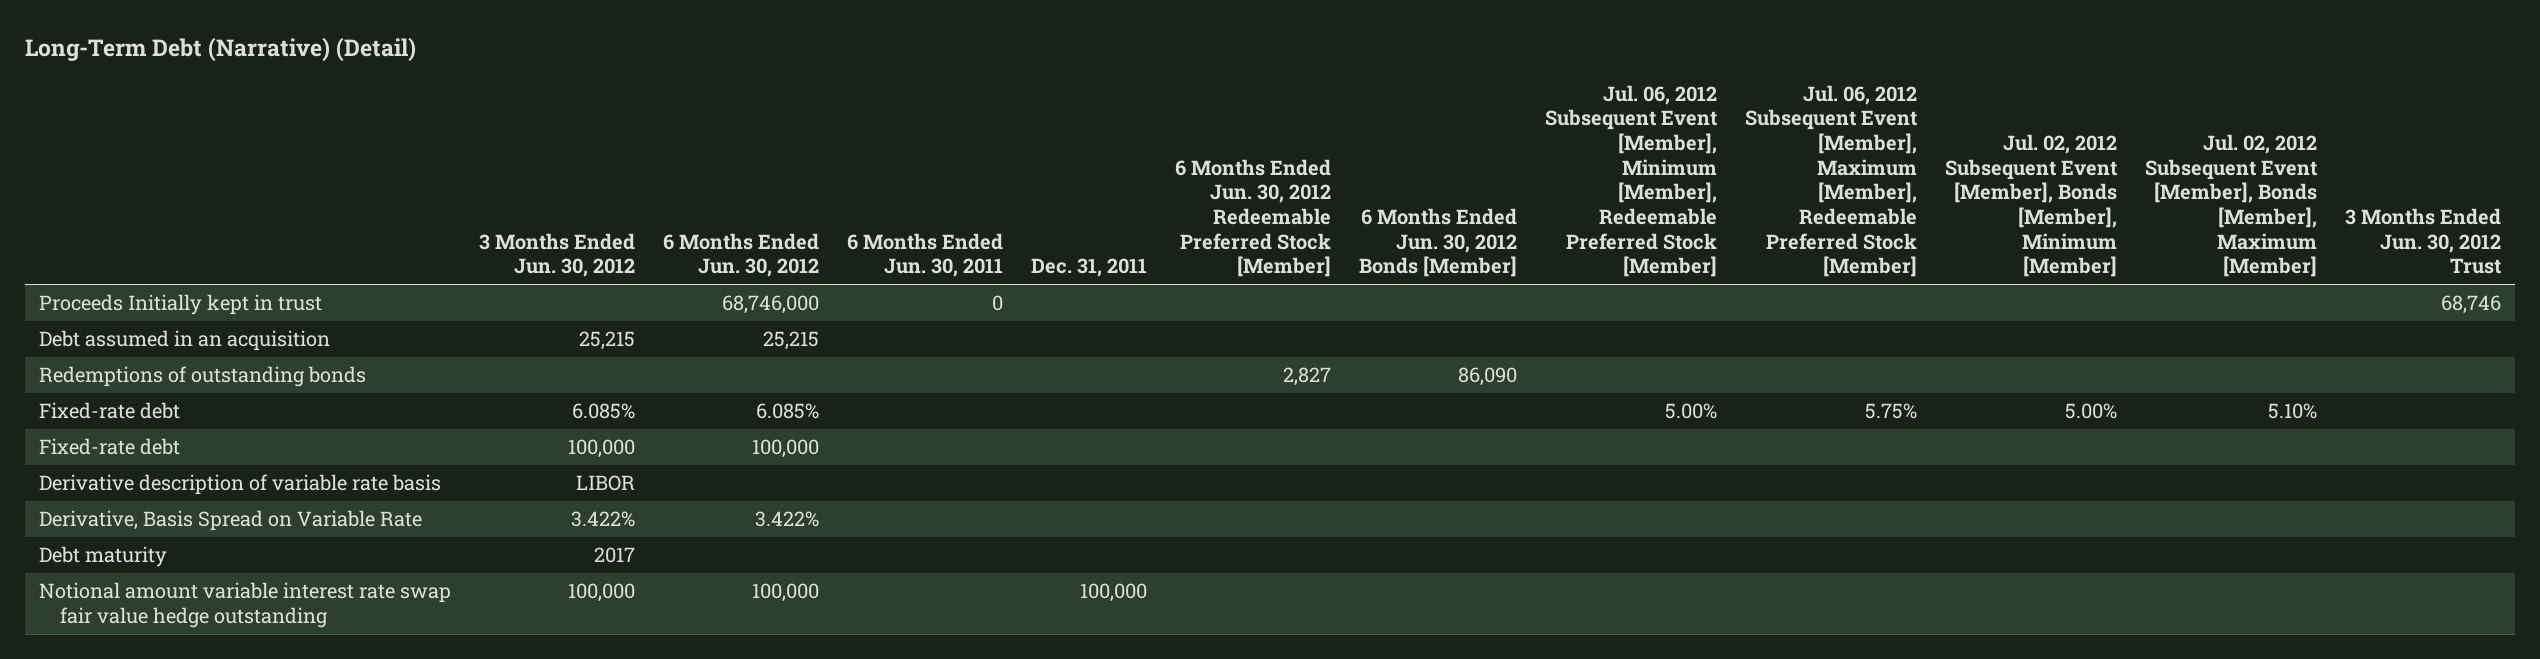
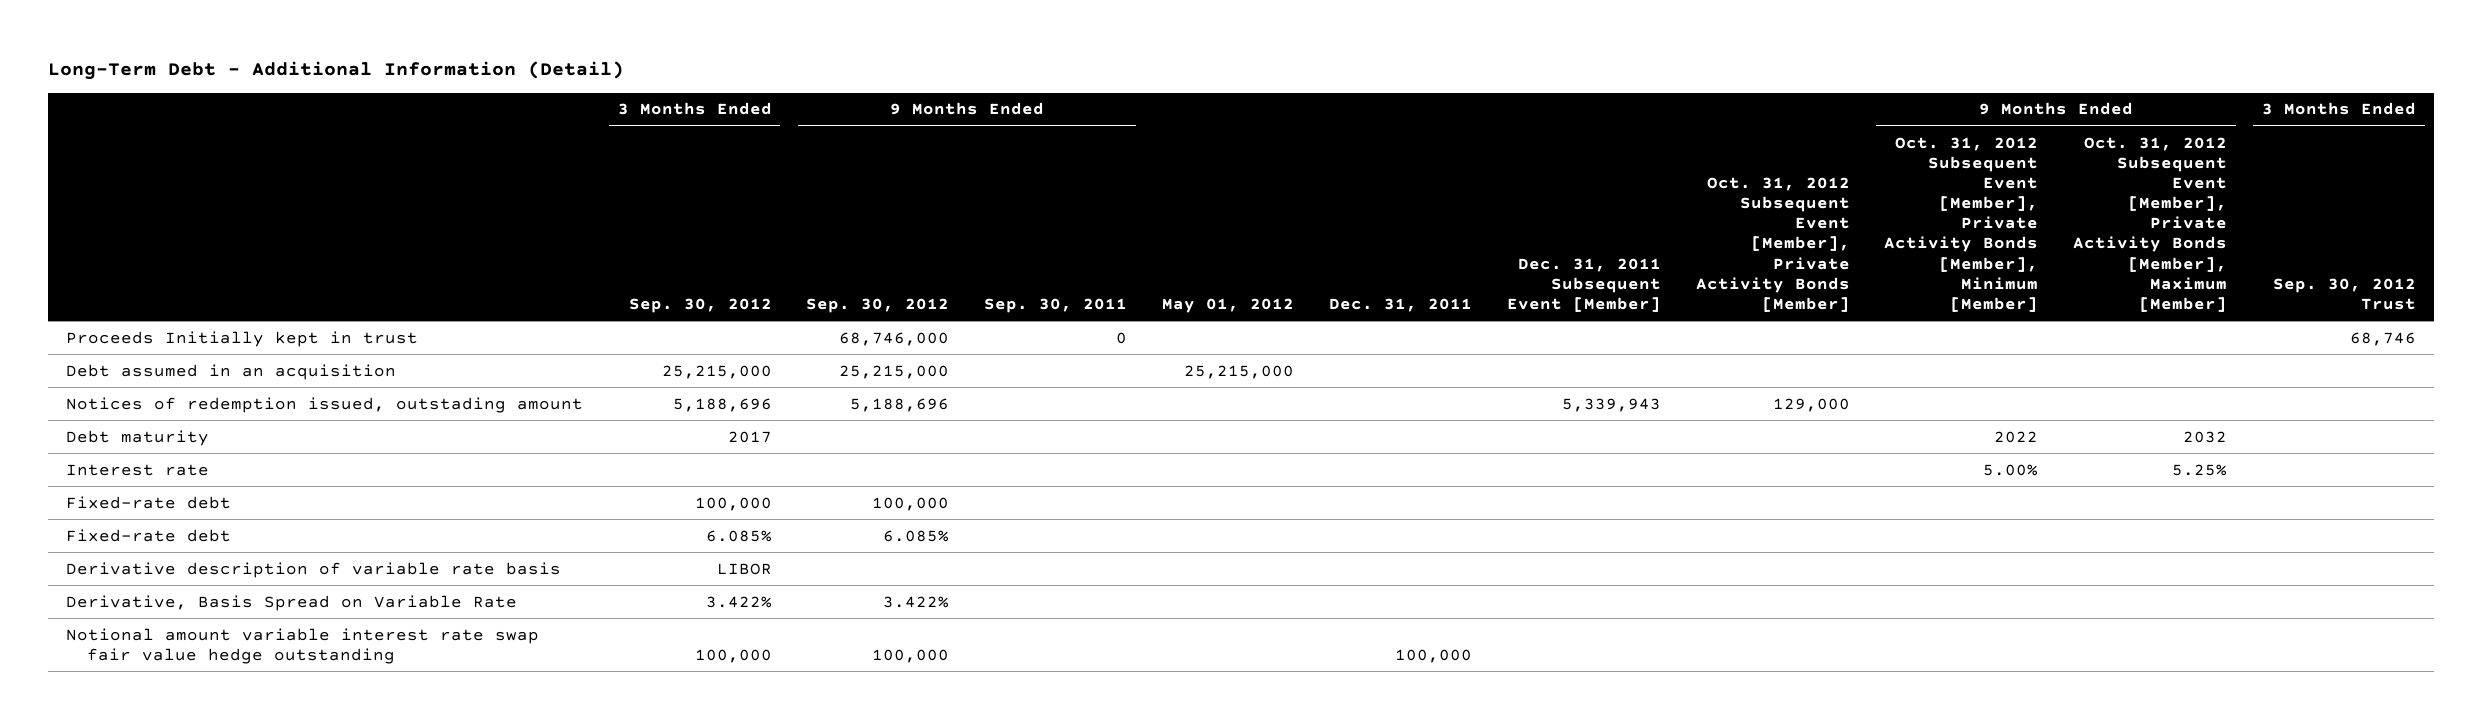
- Long-Term Debt (Narrative) (Detail)
+ Long-Term Debt - Additional Information (Detail)
- | 3 Months Ended Jun. 30, 2012 | 6 Months Ended Jun. 30, 2012 | 6 Months Ended Jun. 30, 2011 | Dec. 31, 2011 | 6 Months Ended Jun. 30, 2012 Redeemable Preferred Stock [Member] | 6 Months Ended Jun. 30, 2012 Bonds [Member] | Jul. 06, 2012 Subsequent Event [Member], Minimum [Member], Redeemable Preferred Stock [Member] | Jul. 06, 2012 Subsequent Event [Member], Maximum [Member], Redeemable Preferred Stock [Member] | Jul. 02, 2012 Subsequent Event [Member], Bonds [Member], Minimum [Member] | Jul. 02, 2012 Subsequent Event [Member], Bonds [Member], Maximum [Member] | 3 Months Ended Jun. 30, 2012 Trust
+ | 3 Months Ended Sep. 30, 2012 | 9 Months Ended Sep. 30, 2012 | 9 Months Ended Sep. 30, 2011 | May 01, 2012 | Dec. 31, 2011 | Dec. 31, 2011 Subsequent Event [Member] | Oct. 31, 2012 Subsequent Event [Member], Private Activity Bonds [Member] | 9 Months Ended Oct. 31, 2012 Subsequent Event [Member], Private Activity Bonds [Member], Minimum [Member] | 9 Months Ended Oct. 31, 2012 Subsequent Event [Member], Private Activity Bonds [Member], Maximum [Member] | 3 Months Ended Sep. 30, 2012 Trust
- Redemptions of outstanding bonds | | | | | 2,827 | 86,090 | | | | |
+ Notices of redemption issued, outstading amount | 5,188,696 | 5,188,696 | | | | 5,339,943 | 129,000 | | |
moved up: Debt maturity | 2017 | | | | | | | 2022 | 2032 |
+ Interest rate | | | | | | | | 5.00% | 5.25% |

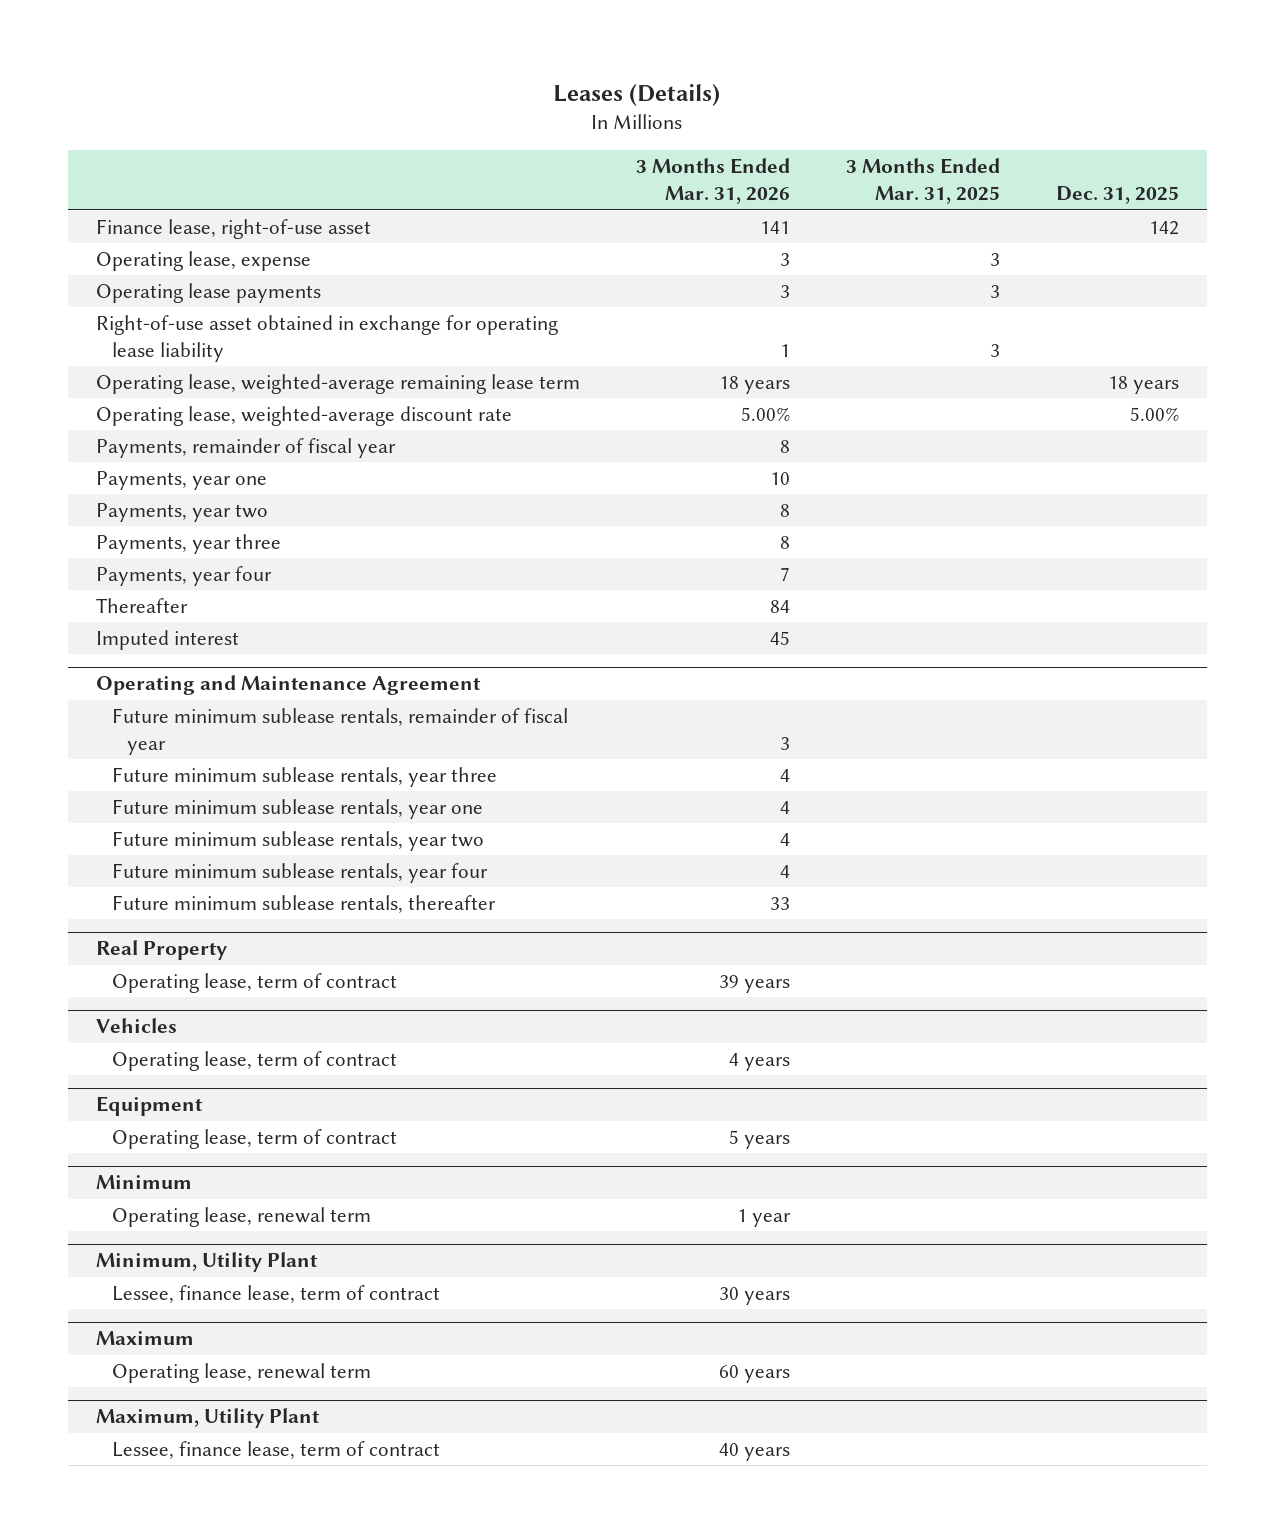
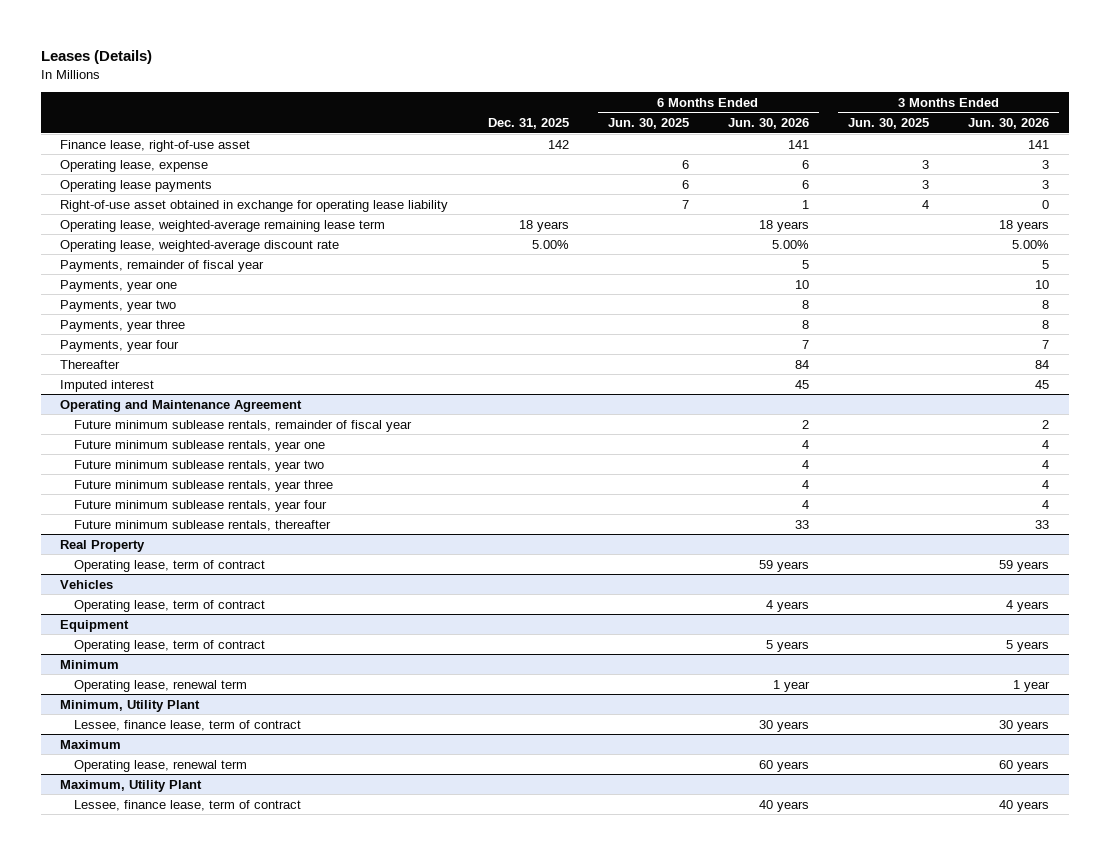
- | 3 Months Ended Mar. 31, 2026 | 3 Months Ended Mar. 31, 2025 | Dec. 31, 2025
+ | Dec. 31, 2025 | 6 Months Ended Jun. 30, 2025 | 6 Months Ended Jun. 30, 2026 | 3 Months Ended Jun. 30, 2025 | 3 Months Ended Jun. 30, 2026
@ Operating and Maintenance Agreement
moved down: Future minimum sublease rentals, year three | | | 4 | | 4

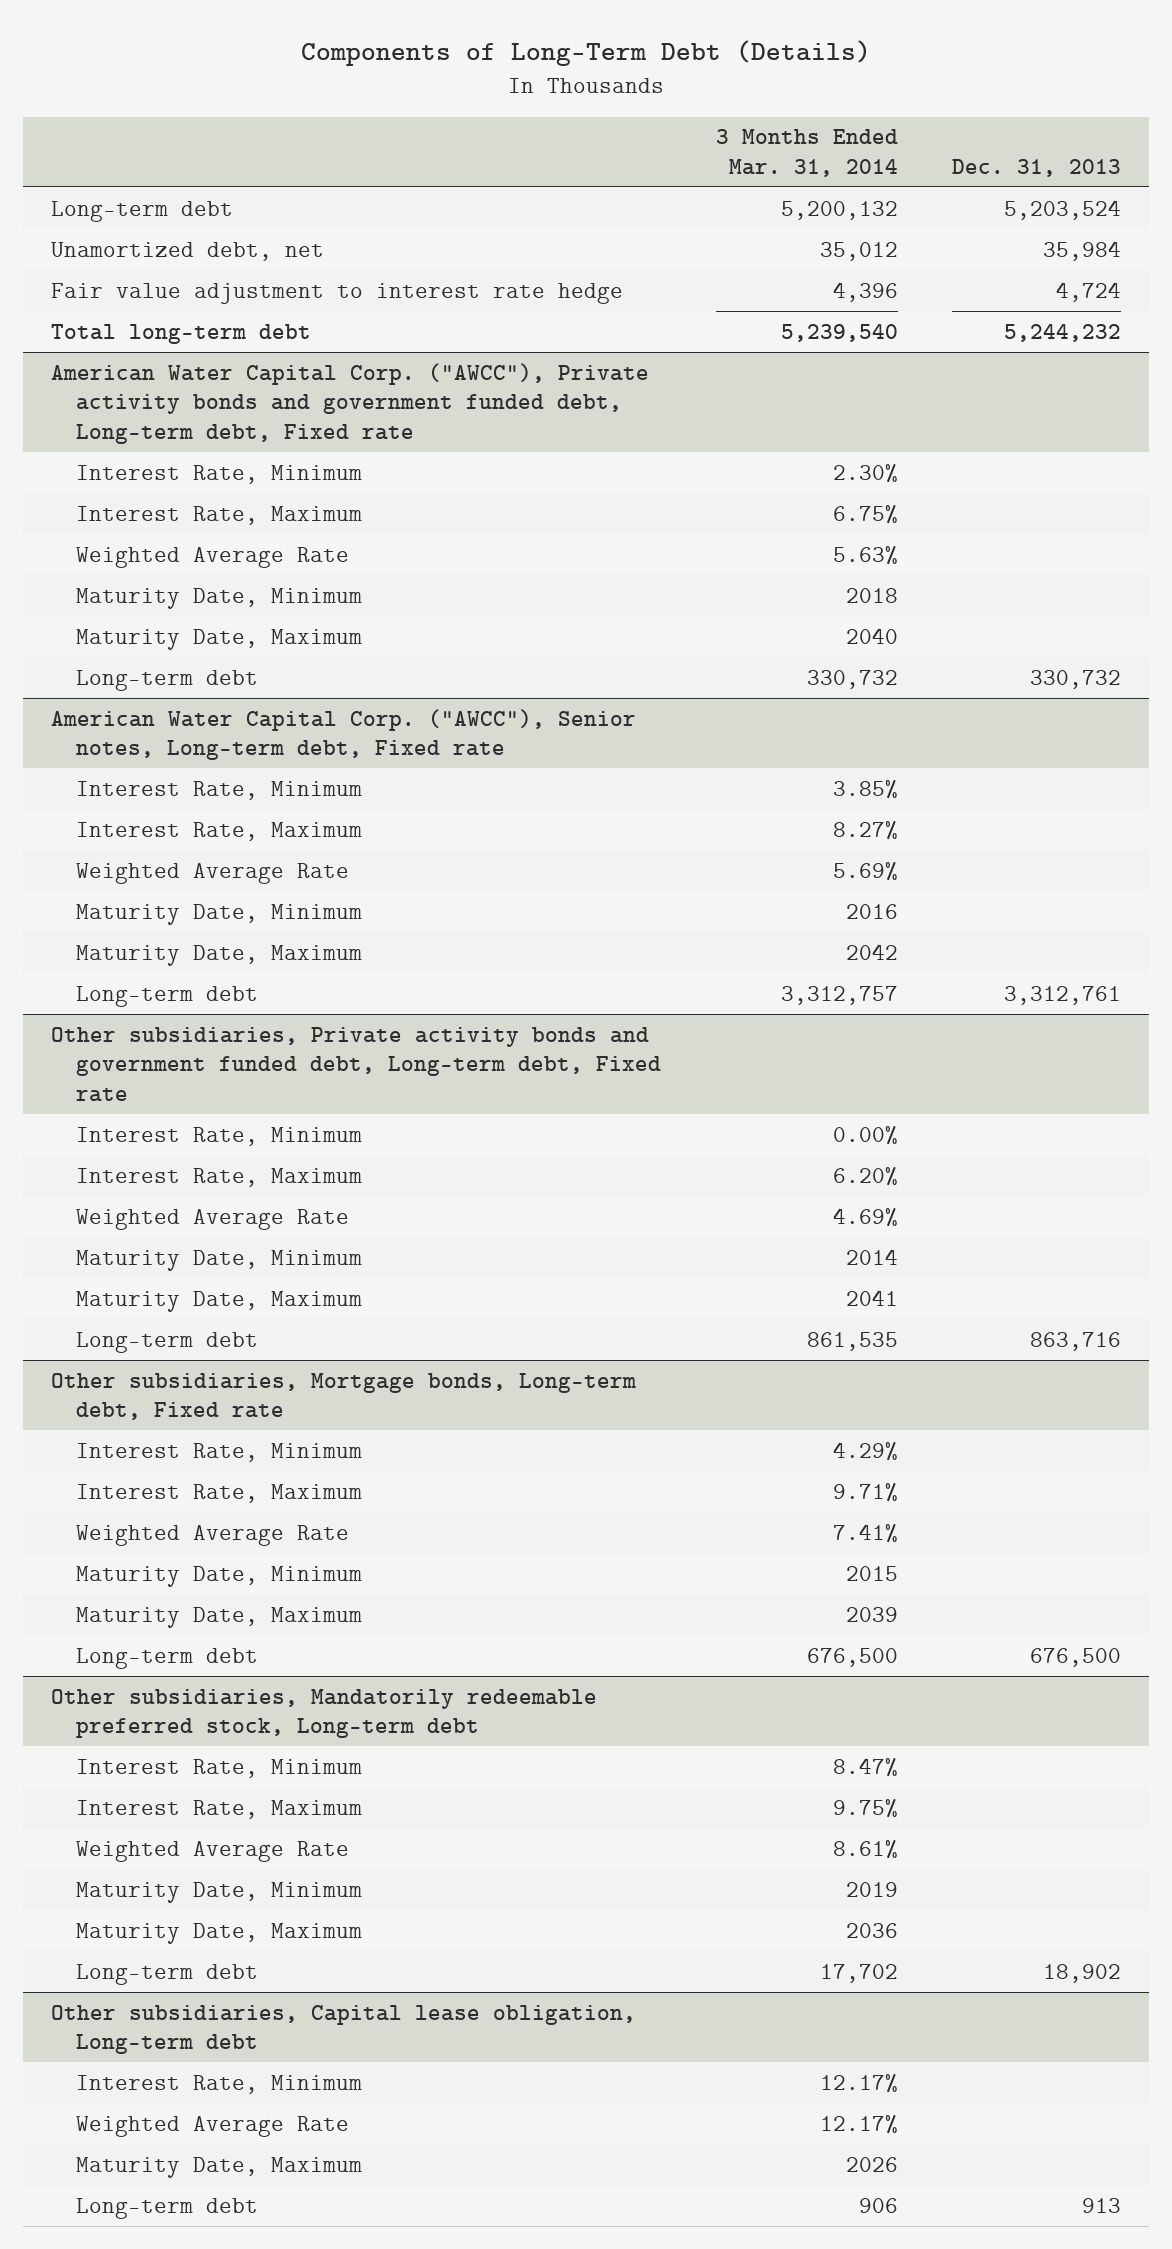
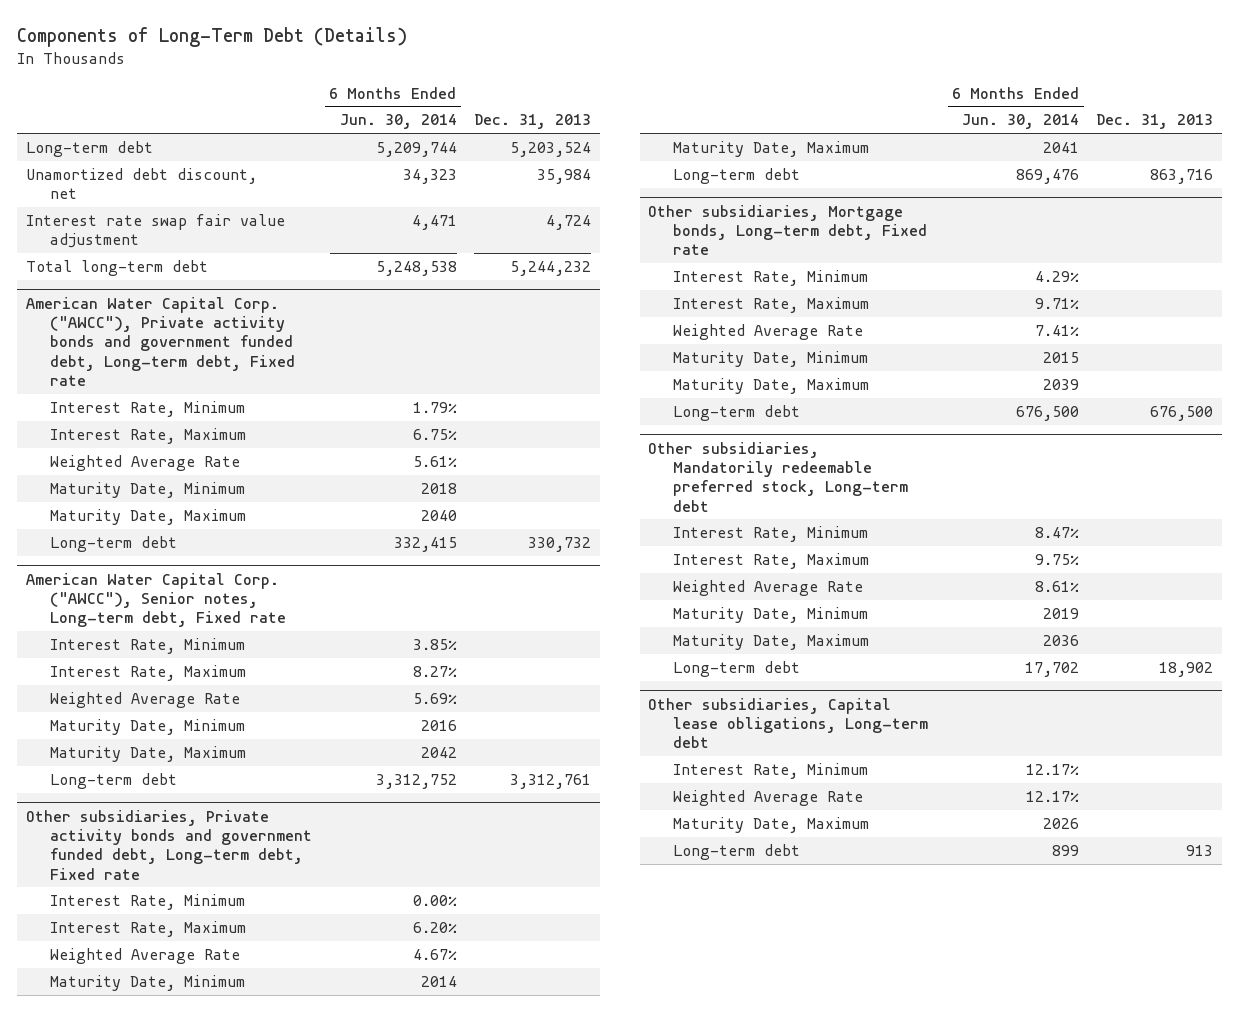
- | 3 Months Ended Mar. 31, 2014 | Dec. 31, 2013
+ | 6 Months Ended Jun. 30, 2014 | Dec. 31, 2013
- Unamortized debt, net | 35,012 | 35,984
- Fair value adjustment to interest rate hedge | 4,396 | 4,724
+ Unamortized debt discount, net | 34,323 | 35,984
+ Interest rate swap fair value adjustment | 4,471 | 4,724
- Other subsidiaries, Capital lease obligation, Long-term debt
+ Other subsidiaries, Capital lease obligations, Long-term debt

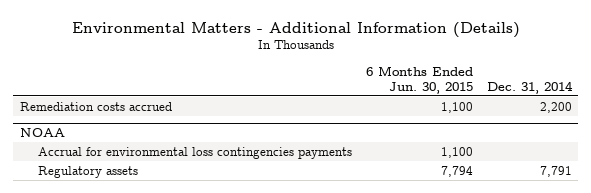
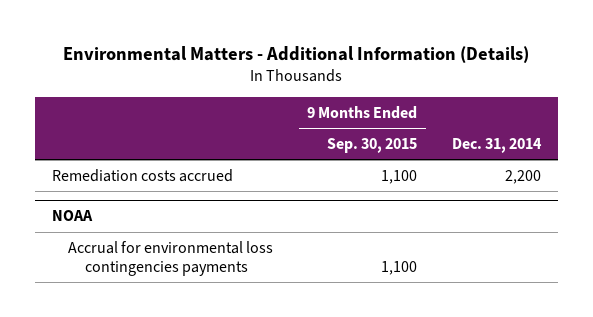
- | 6 Months Ended Jun. 30, 2015 | Dec. 31, 2014
+ | 9 Months Ended Sep. 30, 2015 | Dec. 31, 2014
@ NOAA
- Regulatory assets | 7,794 | 7,791

